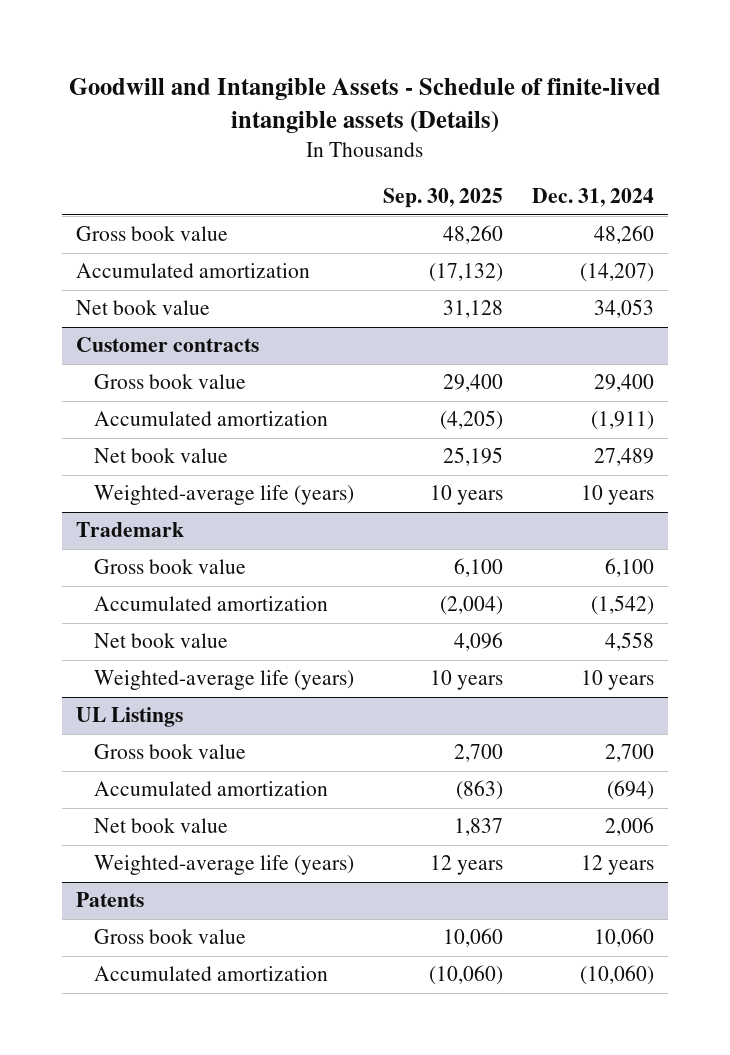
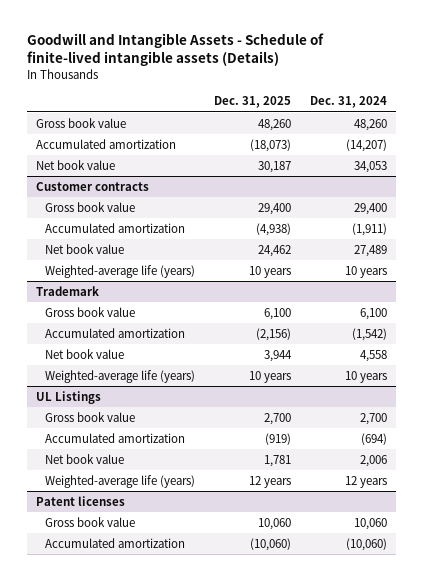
- | Sep. 30, 2025 | Dec. 31, 2024
+ | Dec. 31, 2025 | Dec. 31, 2024
- Patents
+ Patent licenses

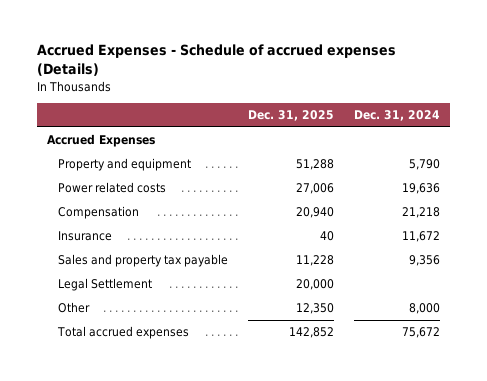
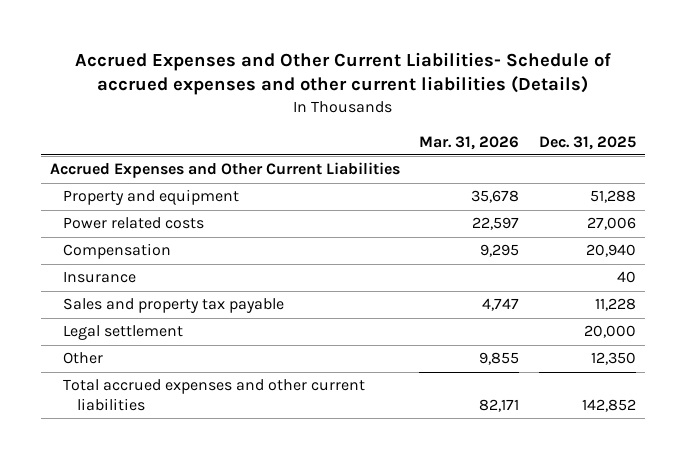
- Accrued Expenses - Schedule of accrued expenses (Details)
+ Accrued Expenses and Other Current Liabilities- Schedule of accrued expenses and other current liabilities (Details)
- | Dec. 31, 2025 | Dec. 31, 2024
+ | Mar. 31, 2026 | Dec. 31, 2025
- Accrued Expenses
+ Accrued Expenses and Other Current Liabilities
- Legal Settlement | 20,000 |
+ Legal settlement | | 20,000
- Total accrued expenses | 142,852 | 75,672
+ Total accrued expenses and other current liabilities | 82,171 | 142,852

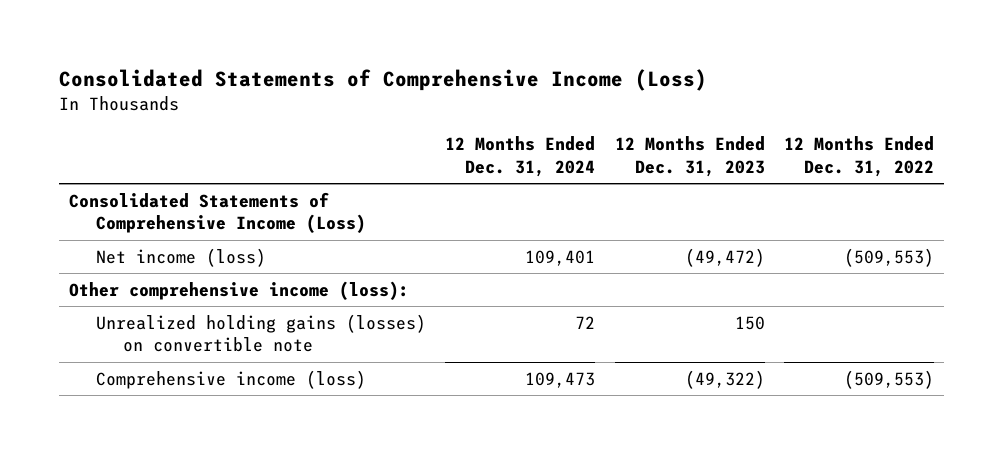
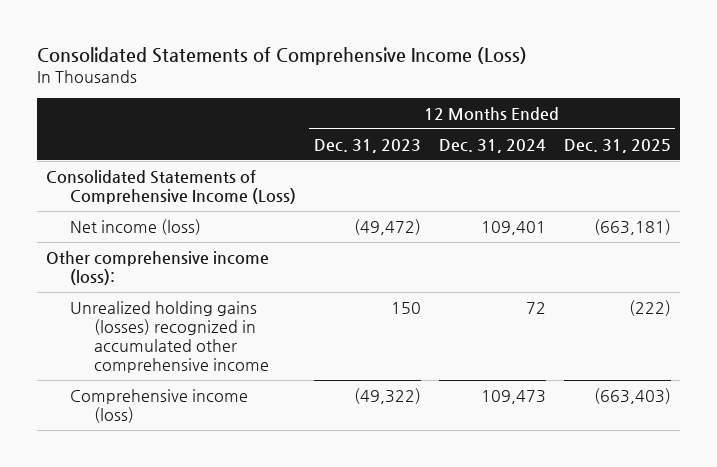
- | 12 Months Ended Dec. 31, 2024 | 12 Months Ended Dec. 31, 2023 | 12 Months Ended Dec. 31, 2022
+ | 12 Months Ended Dec. 31, 2023 | 12 Months Ended Dec. 31, 2024 | 12 Months Ended Dec. 31, 2025
- Unrealized holding gains (losses) on convertible note | 72 | 150 |
+ Unrealized holding gains (losses) recognized in accumulated other comprehensive income | 150 | 72 | (222)

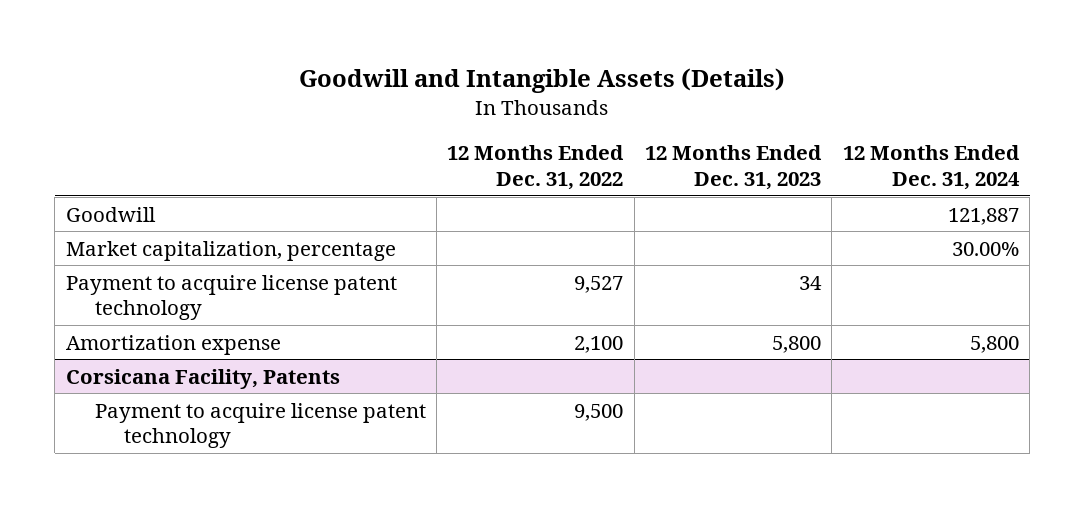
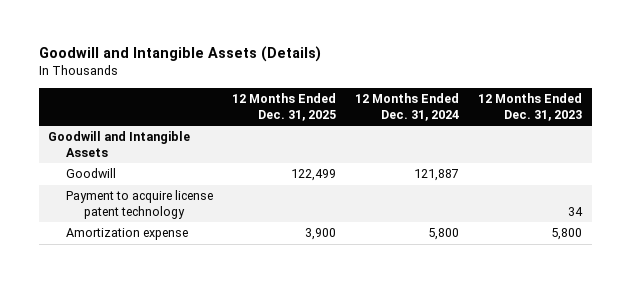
- | 12 Months Ended Dec. 31, 2022 | 12 Months Ended Dec. 31, 2023 | 12 Months Ended Dec. 31, 2024
+ | 12 Months Ended Dec. 31, 2025 | 12 Months Ended Dec. 31, 2024 | 12 Months Ended Dec. 31, 2023
+ Goodwill and Intangible Assets
- Market capitalization, percentage | | | 30.00%
- Corsicana Facility, Patents
- Payment to acquire license patent technology | 9,500 | |

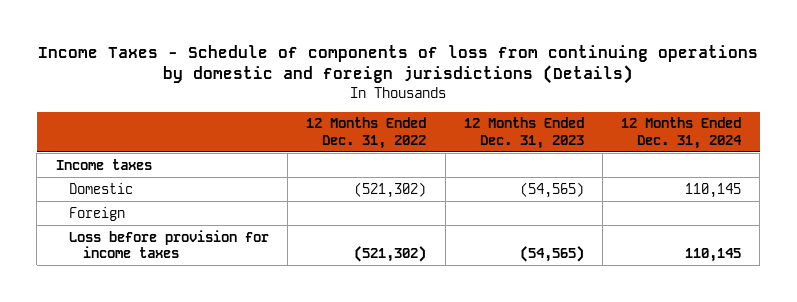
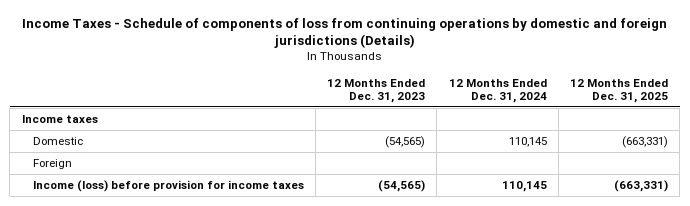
- | 12 Months Ended Dec. 31, 2022 | 12 Months Ended Dec. 31, 2023 | 12 Months Ended Dec. 31, 2024
+ | 12 Months Ended Dec. 31, 2023 | 12 Months Ended Dec. 31, 2024 | 12 Months Ended Dec. 31, 2025
- Loss before provision for income taxes | (521,302) | (54,565) | 110,145
+ Income (loss) before provision for income taxes | (54,565) | 110,145 | (663,331)

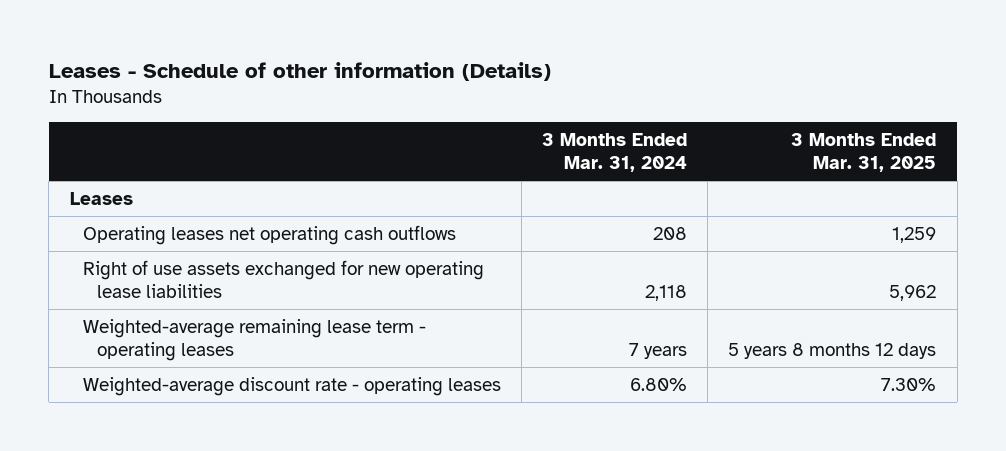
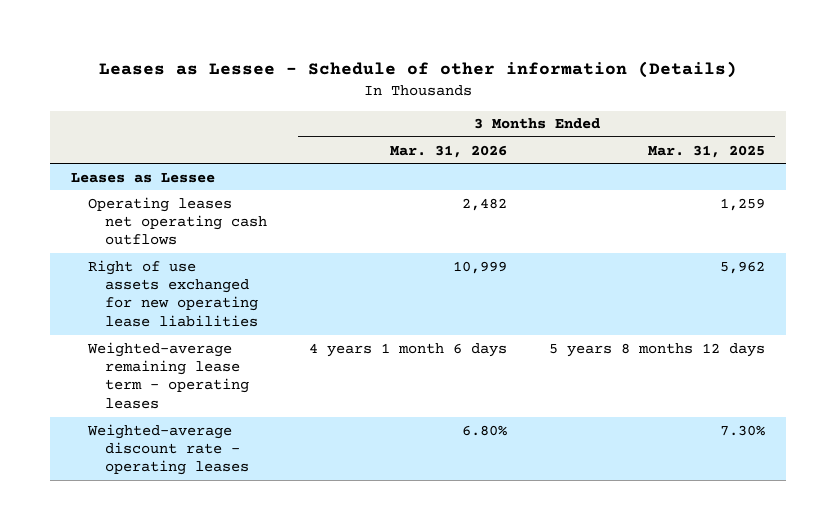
- Leases - Schedule of other information (Details)
+ Leases as Lessee - Schedule of other information (Details)
- | 3 Months Ended Mar. 31, 2024 | 3 Months Ended Mar. 31, 2025
+ | 3 Months Ended Mar. 31, 2026 | 3 Months Ended Mar. 31, 2025
- Leases
+ Leases as Lessee

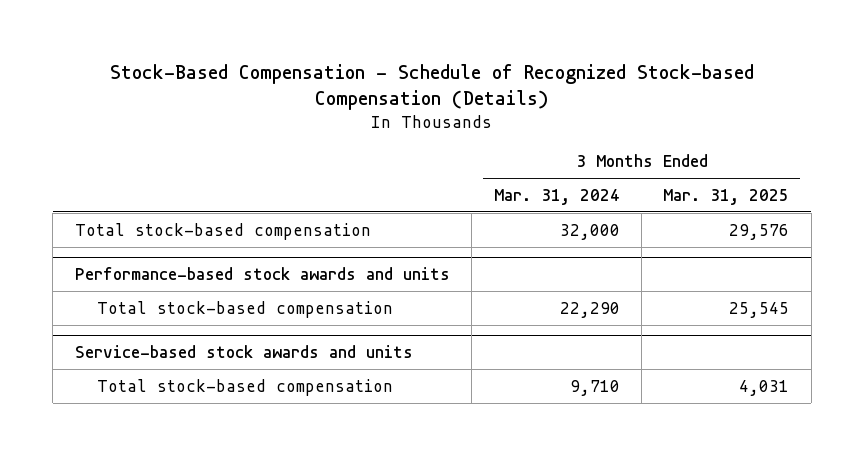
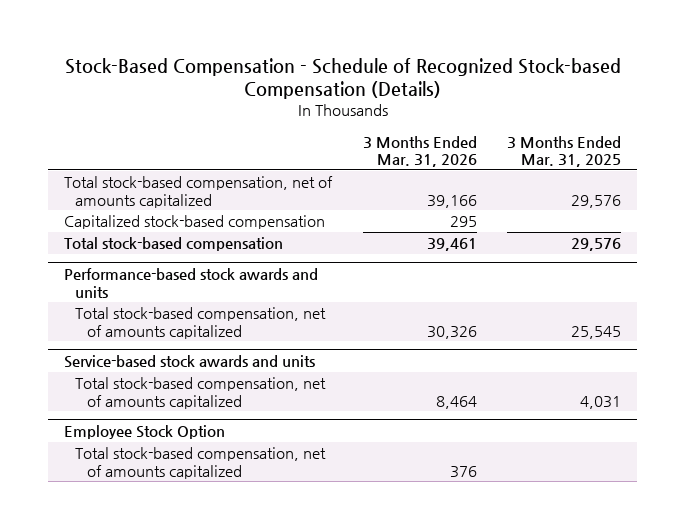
- | 3 Months Ended Mar. 31, 2024 | 3 Months Ended Mar. 31, 2025
+ | 3 Months Ended Mar. 31, 2026 | 3 Months Ended Mar. 31, 2025
+ Total stock-based compensation, net of amounts capitalized | 39,166 | 29,576
+ Capitalized stock-based compensation | 295 |
@ Performance-based stock awards and units
- Total stock-based compensation | 22,290 | 25,545
+ Total stock-based compensation, net of amounts capitalized | 30,326 | 25,545
@ Service-based stock awards and units
- Total stock-based compensation | 9,710 | 4,031
+ Total stock-based compensation, net of amounts capitalized | 8,464 | 4,031
+ Employee Stock Option
+ Total stock-based compensation, net of amounts capitalized | 376 |

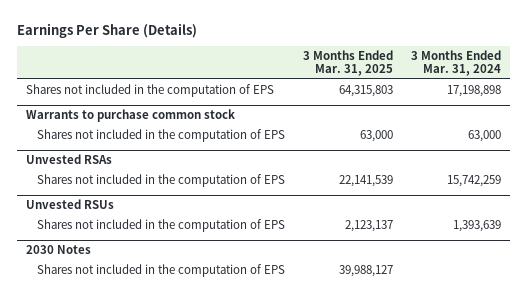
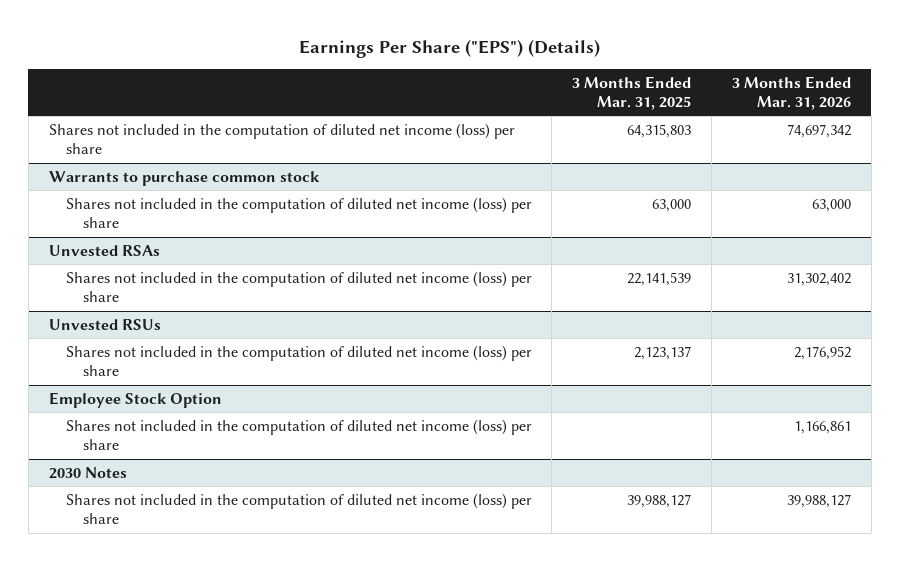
- Earnings Per Share (Details)
+ Earnings Per Share ("EPS") (Details)
- | 3 Months Ended Mar. 31, 2025 | 3 Months Ended Mar. 31, 2024
+ | 3 Months Ended Mar. 31, 2025 | 3 Months Ended Mar. 31, 2026
- Shares not included in the computation of EPS | 64,315,803 | 17,198,898
+ Shares not included in the computation of diluted net income (loss) per share | 64,315,803 | 74,697,342
@ Warrants to purchase common stock
- Shares not included in the computation of EPS | 63,000 | 63,000
+ Shares not included in the computation of diluted net income (loss) per share | 63,000 | 63,000
@ Unvested RSAs
- Shares not included in the computation of EPS | 22,141,539 | 15,742,259
+ Shares not included in the computation of diluted net income (loss) per share | 22,141,539 | 31,302,402
@ Unvested RSUs
- Shares not included in the computation of EPS | 2,123,137 | 1,393,639
+ Shares not included in the computation of diluted net income (loss) per share | 2,123,137 | 2,176,952
+ Employee Stock Option
+ Shares not included in the computation of diluted net income (loss) per share | | 1,166,861
@ 2030 Notes
- Shares not included in the computation of EPS | 39,988,127 |
+ Shares not included in the computation of diluted net income (loss) per share | 39,988,127 | 39,988,127

